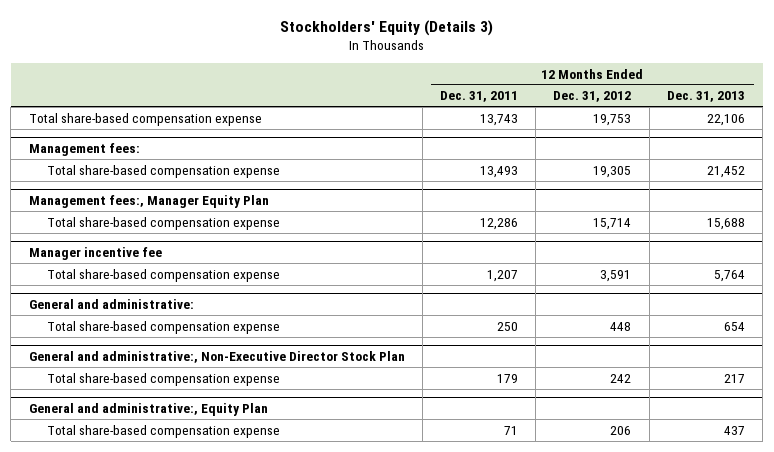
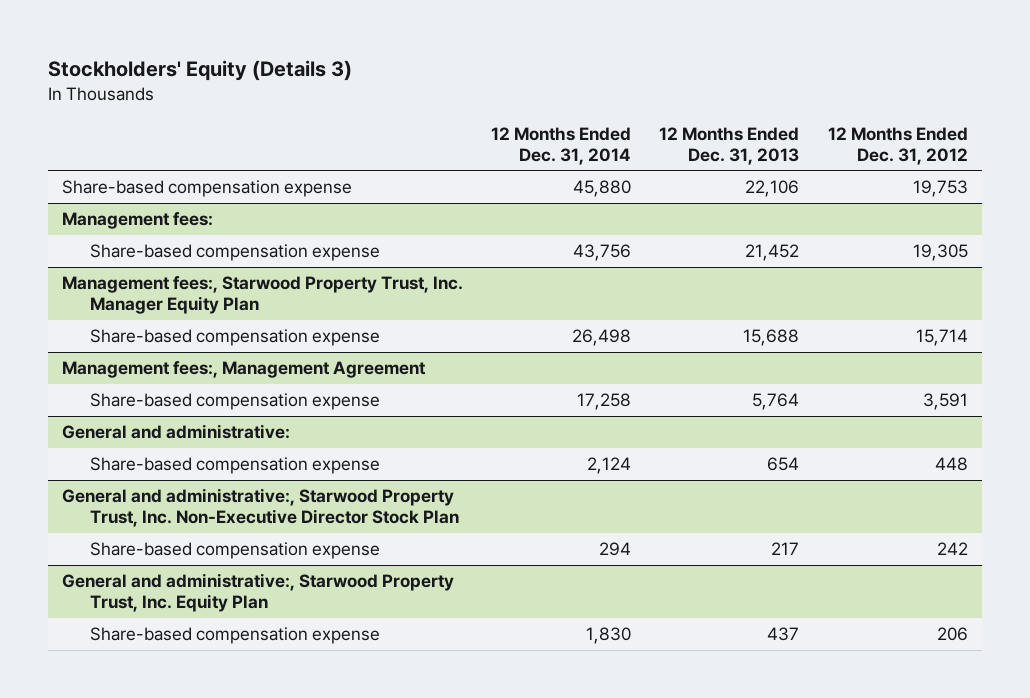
- | 12 Months Ended Dec. 31, 2011 | 12 Months Ended Dec. 31, 2012 | 12 Months Ended Dec. 31, 2013
+ | 12 Months Ended Dec. 31, 2014 | 12 Months Ended Dec. 31, 2013 | 12 Months Ended Dec. 31, 2012
- Total share-based compensation expense | 13,743 | 19,753 | 22,106
+ Share-based compensation expense | 45,880 | 22,106 | 19,753
@ Management fees:
- Total share-based compensation expense | 13,493 | 19,305 | 21,452
- Management fees:, Manager Equity Plan
- Total share-based compensation expense | 12,286 | 15,714 | 15,688
- Manager incentive fee
- Total share-based compensation expense | 1,207 | 3,591 | 5,764
@ Management fees:
+ Share-based compensation expense | 43,756 | 21,452 | 19,305
+ Management fees:, Starwood Property Trust, Inc. Manager Equity Plan
+ Share-based compensation expense | 26,498 | 15,688 | 15,714
+ Management fees:, Management Agreement
+ Share-based compensation expense | 17,258 | 5,764 | 3,591
@ General and administrative:
- Total share-based compensation expense | 250 | 448 | 654
- General and administrative:, Non-Executive Director Stock Plan
- Total share-based compensation expense | 179 | 242 | 217
- General and administrative:, Equity Plan
- Total share-based compensation expense | 71 | 206 | 437
@ General and administrative:
+ Share-based compensation expense | 2,124 | 654 | 448
+ General and administrative:, Starwood Property Trust, Inc. Non-Executive Director Stock Plan
+ Share-based compensation expense | 294 | 217 | 242
+ General and administrative:, Starwood Property Trust, Inc. Equity Plan
+ Share-based compensation expense | 1,830 | 437 | 206

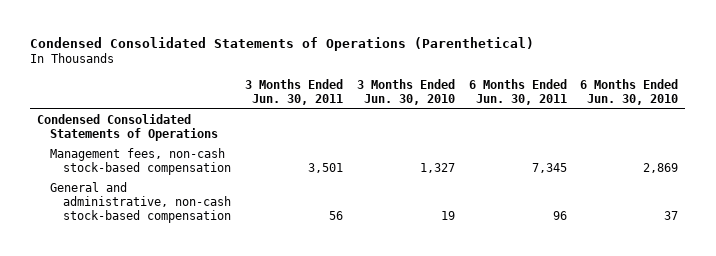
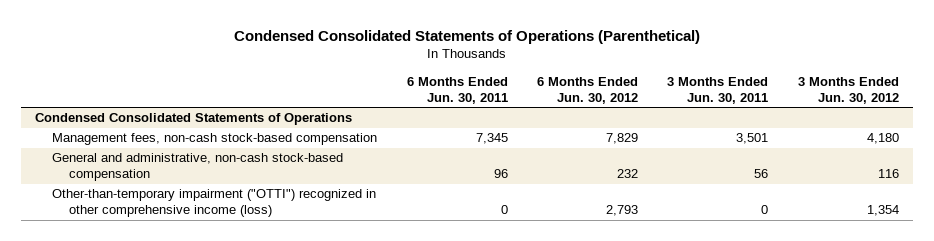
- | 3 Months Ended Jun. 30, 2011 | 3 Months Ended Jun. 30, 2010 | 6 Months Ended Jun. 30, 2011 | 6 Months Ended Jun. 30, 2010
+ | 6 Months Ended Jun. 30, 2011 | 6 Months Ended Jun. 30, 2012 | 3 Months Ended Jun. 30, 2011 | 3 Months Ended Jun. 30, 2012
+ Other-than-temporary impairment ("OTTI") recognized in other comprehensive income (loss) | 0 | 2,793 | 0 | 1,354

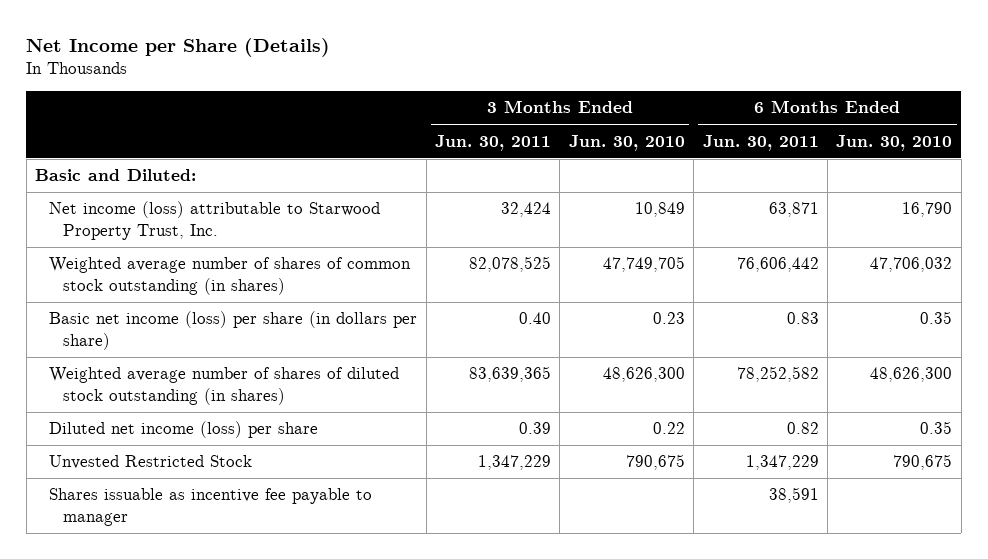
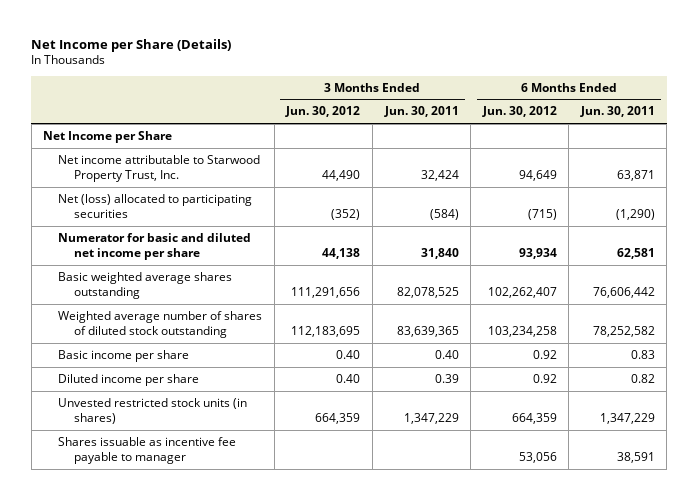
- | 3 Months Ended Jun. 30, 2011 | 3 Months Ended Jun. 30, 2010 | 6 Months Ended Jun. 30, 2011 | 6 Months Ended Jun. 30, 2010
+ | 3 Months Ended Jun. 30, 2012 | 3 Months Ended Jun. 30, 2011 | 6 Months Ended Jun. 30, 2012 | 6 Months Ended Jun. 30, 2011
- Basic and Diluted:
- Net income (loss) attributable to Starwood Property Trust, Inc. | 32,424 | 10,849 | 63,871 | 16,790
- Weighted average number of shares of common stock outstanding (in shares) | 82,078,525 | 47,749,705 | 76,606,442 | 47,706,032
- Basic net income (loss) per share (in dollars per share) | 0.40 | 0.23 | 0.83 | 0.35
- Weighted average number of shares of diluted stock outstanding (in shares) | 83,639,365 | 48,626,300 | 78,252,582 | 48,626,300
- Diluted net income (loss) per share | 0.39 | 0.22 | 0.82 | 0.35
- Unvested Restricted Stock | 1,347,229 | 790,675 | 1,347,229 | 790,675
+ Net Income per Share
+ Net income attributable to Starwood Property Trust, Inc. | 44,490 | 32,424 | 94,649 | 63,871
+ Net (loss) allocated to participating securities | (352) | (584) | (715) | (1,290)
+ Numerator for basic and diluted net income per share | 44,138 | 31,840 | 93,934 | 62,581
+ Basic weighted average shares outstanding | 111,291,656 | 82,078,525 | 102,262,407 | 76,606,442
+ Weighted average number of shares of diluted stock outstanding | 112,183,695 | 83,639,365 | 103,234,258 | 78,252,582
+ Basic income per share | 0.40 | 0.40 | 0.92 | 0.83
+ Diluted income per share | 0.40 | 0.39 | 0.92 | 0.82
+ Unvested restricted stock units (in shares) | 664,359 | 1,347,229 | 664,359 | 1,347,229

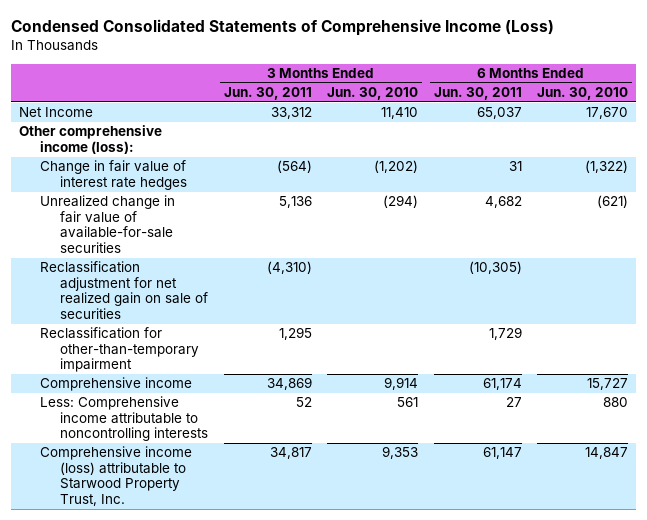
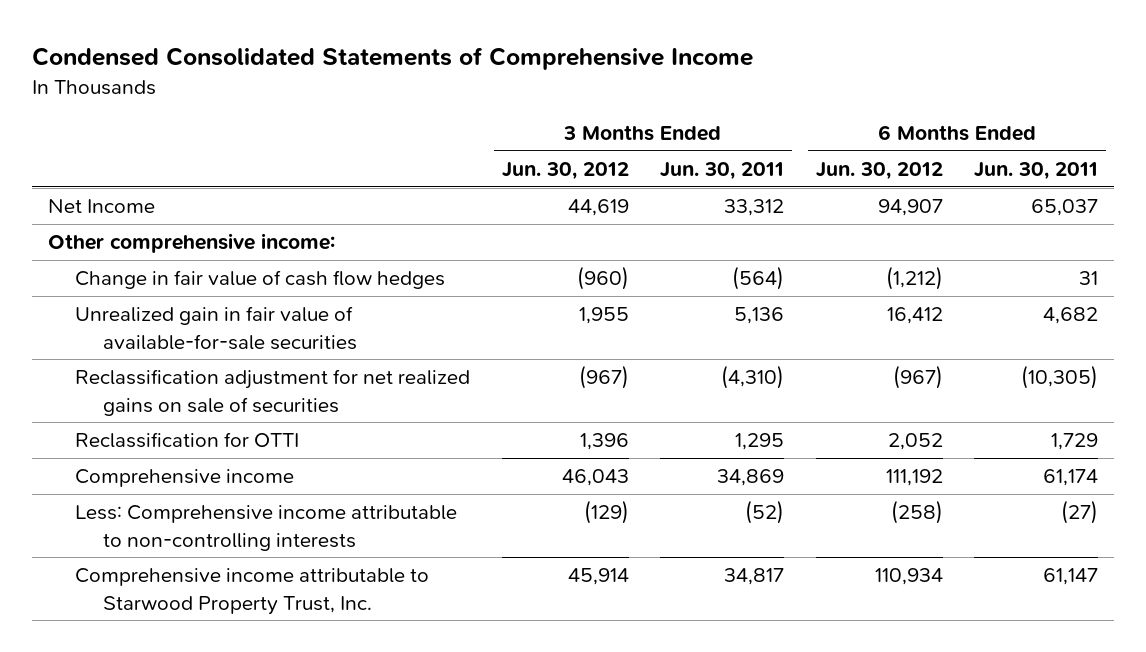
- Condensed Consolidated Statements of Comprehensive Income (Loss)
+ Condensed Consolidated Statements of Comprehensive Income
- | 3 Months Ended Jun. 30, 2011 | 3 Months Ended Jun. 30, 2010 | 6 Months Ended Jun. 30, 2011 | 6 Months Ended Jun. 30, 2010
+ | 3 Months Ended Jun. 30, 2012 | 3 Months Ended Jun. 30, 2011 | 6 Months Ended Jun. 30, 2012 | 6 Months Ended Jun. 30, 2011
- Other comprehensive income (loss):
- Change in fair value of interest rate hedges | (564) | (1,202) | 31 | (1,322)
- Unrealized change in fair value of available-for-sale securities | 5,136 | (294) | 4,682 | (621)
- Reclassification adjustment for net realized gain on sale of securities | (4,310) | | (10,305) |
- Reclassification for other-than-temporary impairment | 1,295 | | 1,729 |
+ Other comprehensive income:
+ Change in fair value of cash flow hedges | (960) | (564) | (1,212) | 31
+ Unrealized gain in fair value of available-for-sale securities | 1,955 | 5,136 | 16,412 | 4,682
+ Reclassification adjustment for net realized gains on sale of securities | (967) | (4,310) | (967) | (10,305)
+ Reclassification for OTTI | 1,396 | 1,295 | 2,052 | 1,729
- Less: Comprehensive income attributable to noncontrolling interests | 52 | 561 | 27 | 880
- Comprehensive income (loss) attributable to Starwood Property Trust, Inc. | 34,817 | 9,353 | 61,147 | 14,847
+ Less: Comprehensive income attributable to non-controlling interests | (129) | (52) | (258) | (27)
+ Comprehensive income attributable to Starwood Property Trust, Inc. | 45,914 | 34,817 | 110,934 | 61,147

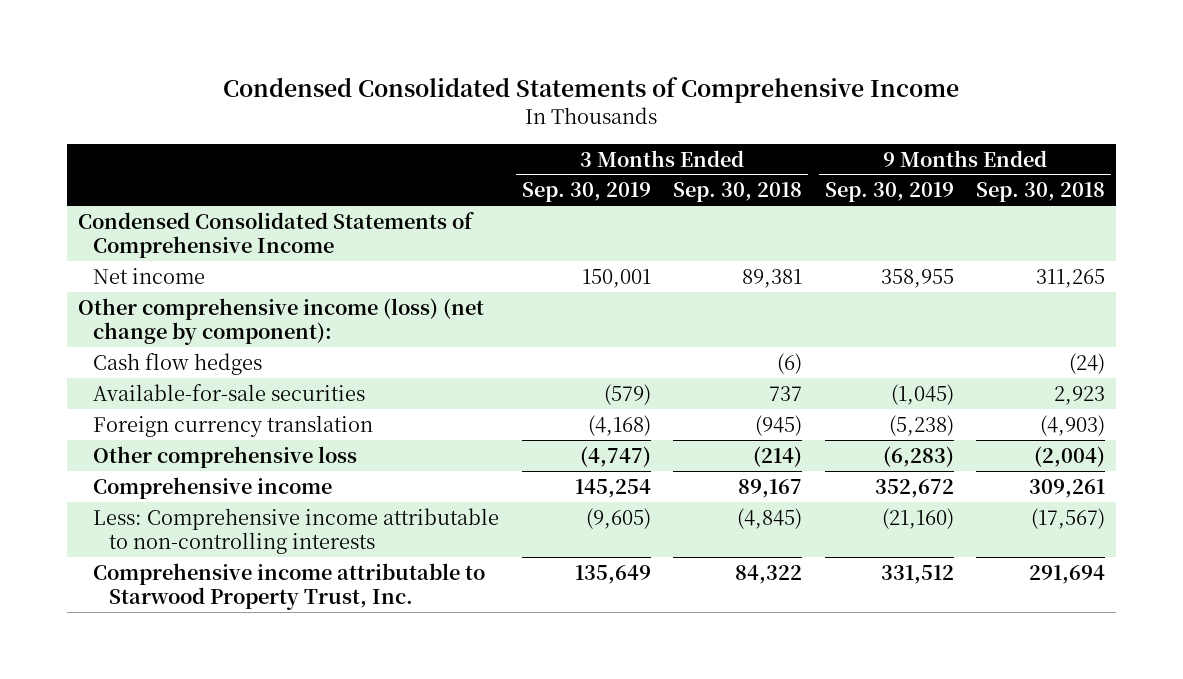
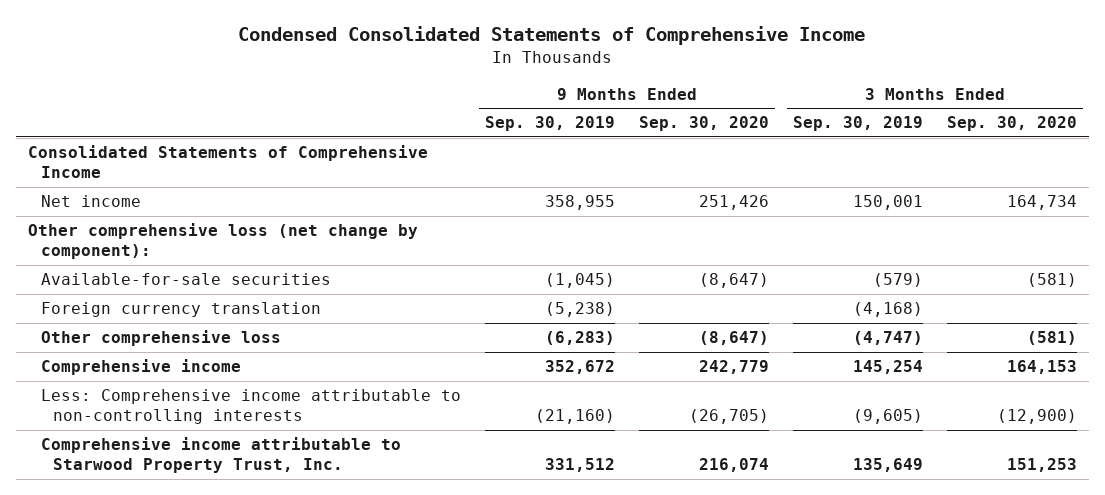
- | 3 Months Ended Sep. 30, 2019 | 3 Months Ended Sep. 30, 2018 | 9 Months Ended Sep. 30, 2019 | 9 Months Ended Sep. 30, 2018
+ | 9 Months Ended Sep. 30, 2019 | 9 Months Ended Sep. 30, 2020 | 3 Months Ended Sep. 30, 2019 | 3 Months Ended Sep. 30, 2020
- Condensed Consolidated Statements of Comprehensive Income
+ Consolidated Statements of Comprehensive Income
- Other comprehensive income (loss) (net change by component):
- Cash flow hedges | | (6) | | (24)
+ Other comprehensive loss (net change by component):

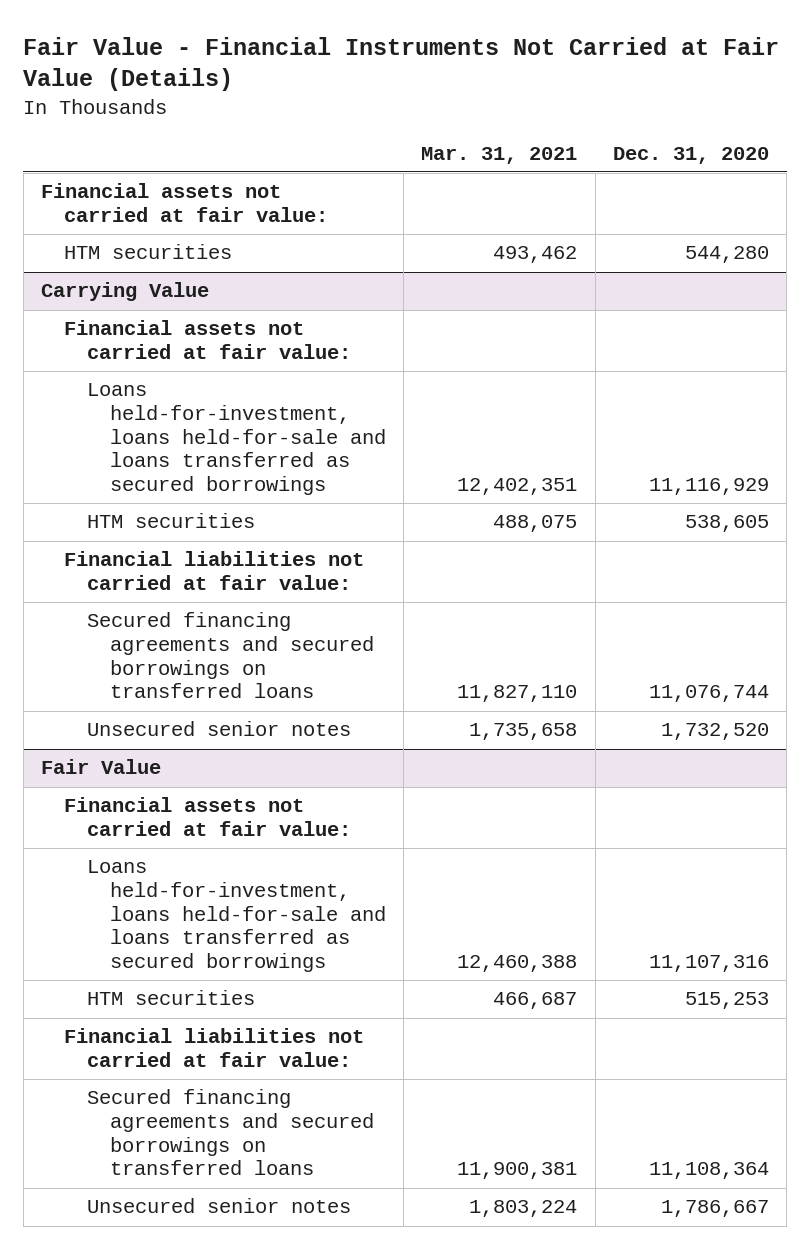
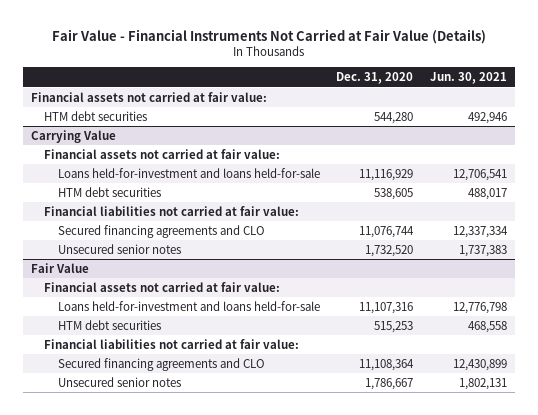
- | Mar. 31, 2021 | Dec. 31, 2020
+ | Dec. 31, 2020 | Jun. 30, 2021
- HTM securities | 493,462 | 544,280
+ HTM debt securities | 544,280 | 492,946
@ Carrying Value
- Loans held-for-investment, loans held-for-sale and loans transferred as secured borrowings | 12,402,351 | 11,116,929
- HTM securities | 488,075 | 538,605
+ Loans held-for-investment and loans held-for-sale | 11,116,929 | 12,706,541
+ HTM debt securities | 538,605 | 488,017
- Secured financing agreements and secured borrowings on transferred loans | 11,827,110 | 11,076,744
+ Secured financing agreements and CLO | 11,076,744 | 12,337,334
@ Fair Value
- Loans held-for-investment, loans held-for-sale and loans transferred as secured borrowings | 12,460,388 | 11,107,316
- HTM securities | 466,687 | 515,253
+ Loans held-for-investment and loans held-for-sale | 11,107,316 | 12,776,798
+ HTM debt securities | 515,253 | 468,558
- Secured financing agreements and secured borrowings on transferred loans | 11,900,381 | 11,108,364
+ Secured financing agreements and CLO | 11,108,364 | 12,430,899

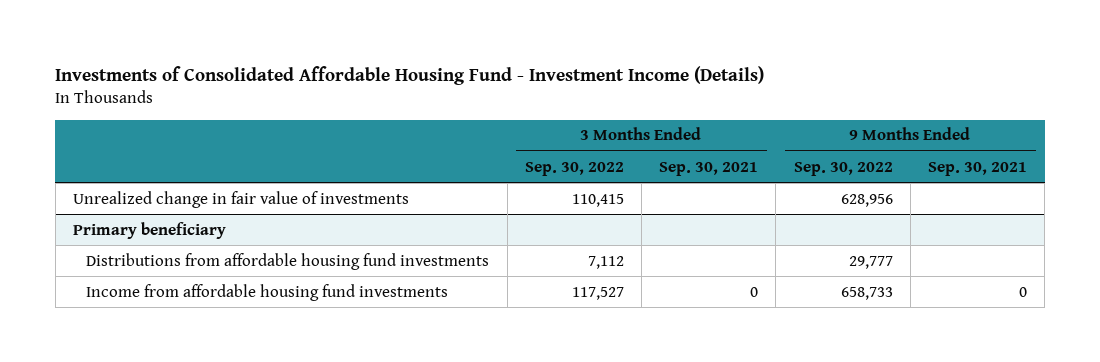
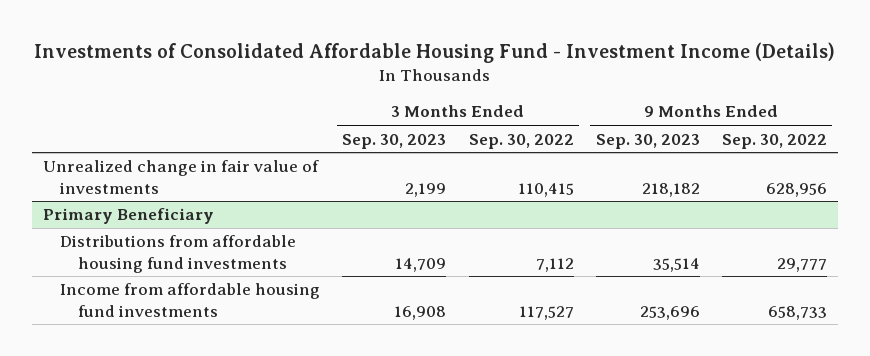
- | 3 Months Ended Sep. 30, 2022 | 3 Months Ended Sep. 30, 2021 | 9 Months Ended Sep. 30, 2022 | 9 Months Ended Sep. 30, 2021
+ | 3 Months Ended Sep. 30, 2023 | 3 Months Ended Sep. 30, 2022 | 9 Months Ended Sep. 30, 2023 | 9 Months Ended Sep. 30, 2022
- Primary beneficiary
+ Primary Beneficiary

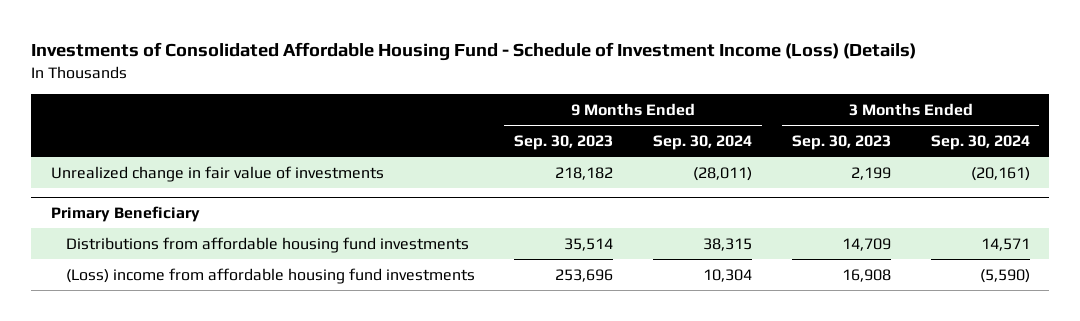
- Investments of Consolidated Affordable Housing Fund - Investment Income (Details)
+ Investments of Consolidated Affordable Housing Fund - Schedule of Investment Income (Loss) (Details)
- | 3 Months Ended Sep. 30, 2023 | 3 Months Ended Sep. 30, 2022 | 9 Months Ended Sep. 30, 2023 | 9 Months Ended Sep. 30, 2022
+ | 9 Months Ended Sep. 30, 2023 | 9 Months Ended Sep. 30, 2024 | 3 Months Ended Sep. 30, 2023 | 3 Months Ended Sep. 30, 2024
@ Primary Beneficiary
- Income from affordable housing fund investments | 16,908 | 117,527 | 253,696 | 658,733
+ (Loss) income from affordable housing fund investments | 253,696 | 10,304 | 16,908 | (5,590)

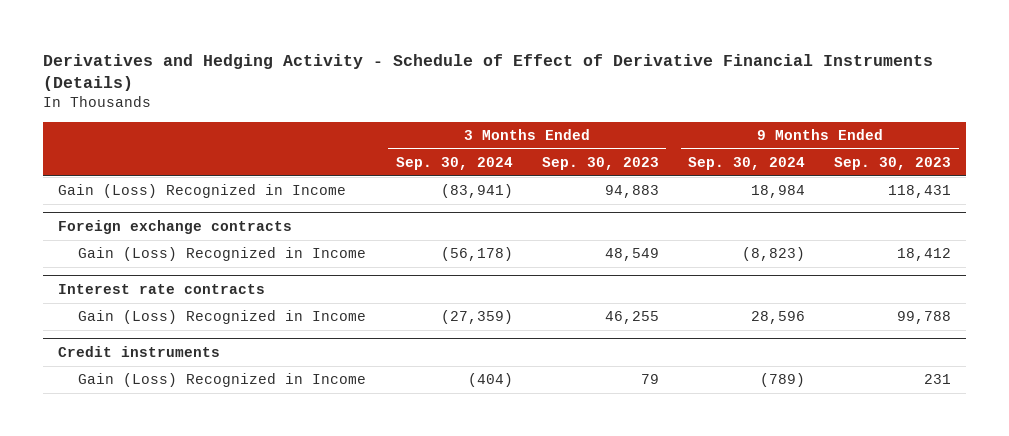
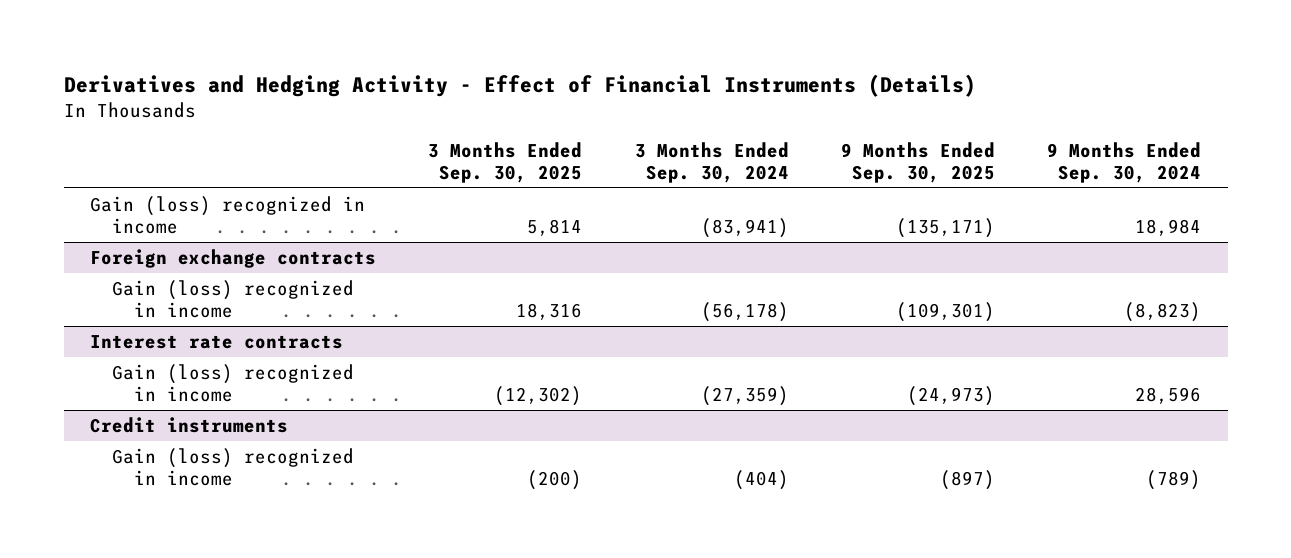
- Derivatives and Hedging Activity - Schedule of Effect of Derivative Financial Instruments (Details)
+ Derivatives and Hedging Activity - Effect of Financial Instruments (Details)
- | 3 Months Ended Sep. 30, 2024 | 3 Months Ended Sep. 30, 2023 | 9 Months Ended Sep. 30, 2024 | 9 Months Ended Sep. 30, 2023
+ | 3 Months Ended Sep. 30, 2025 | 3 Months Ended Sep. 30, 2024 | 9 Months Ended Sep. 30, 2025 | 9 Months Ended Sep. 30, 2024
- Gain (Loss) Recognized in Income | (83,941) | 94,883 | 18,984 | 118,431
+ Gain (loss) recognized in income | 5,814 | (83,941) | (135,171) | 18,984
@ Foreign exchange contracts
- Gain (Loss) Recognized in Income | (56,178) | 48,549 | (8,823) | 18,412
+ Gain (loss) recognized in income | 18,316 | (56,178) | (109,301) | (8,823)
@ Interest rate contracts
- Gain (Loss) Recognized in Income | (27,359) | 46,255 | 28,596 | 99,788
+ Gain (loss) recognized in income | (12,302) | (27,359) | (24,973) | 28,596
@ Credit instruments
- Gain (Loss) Recognized in Income | (404) | 79 | (789) | 231
+ Gain (loss) recognized in income | (200) | (404) | (897) | (789)

